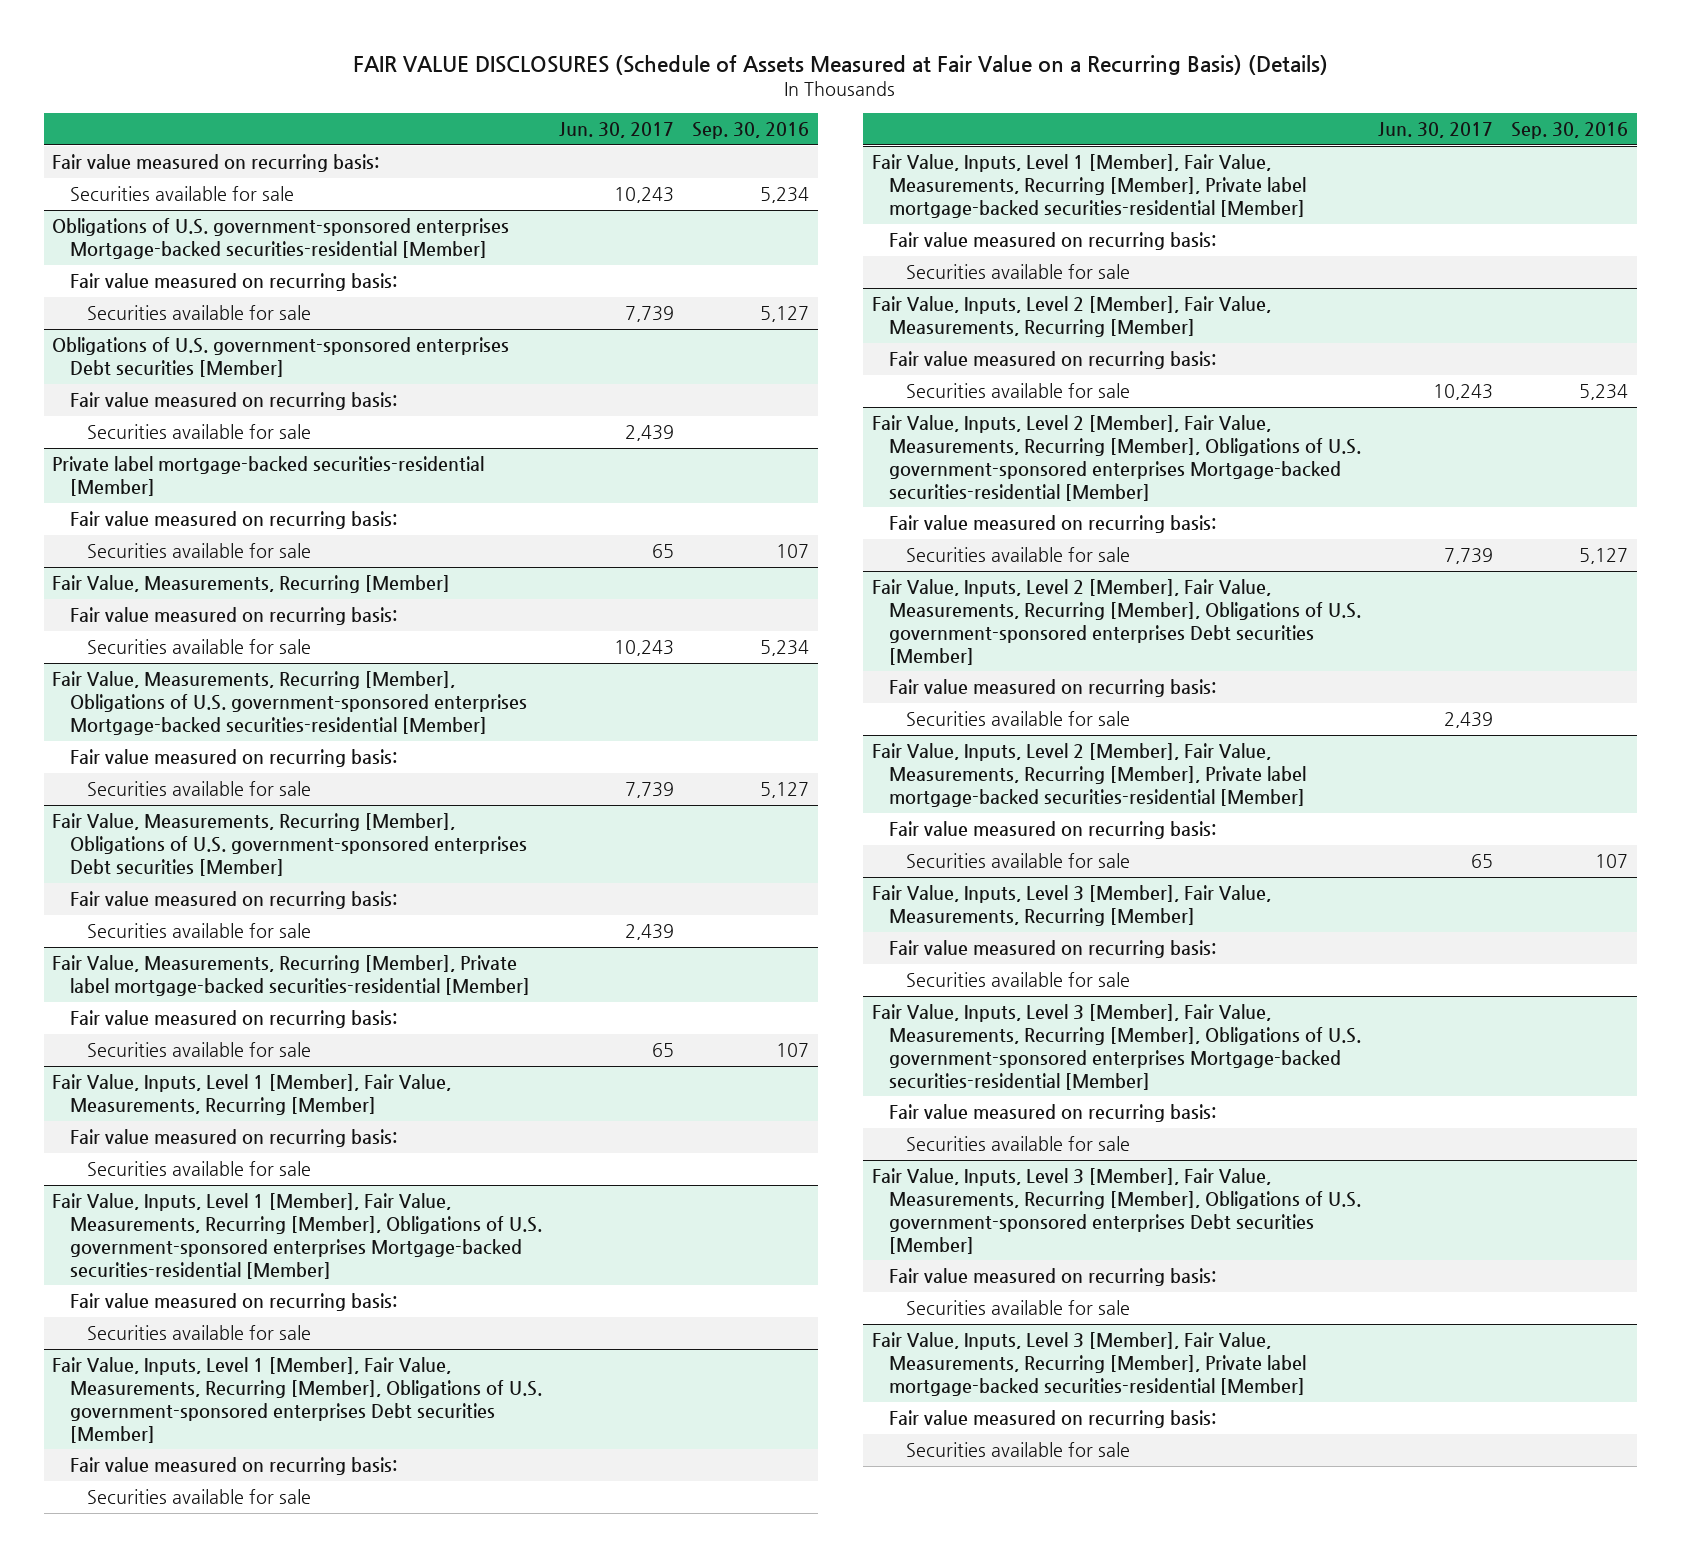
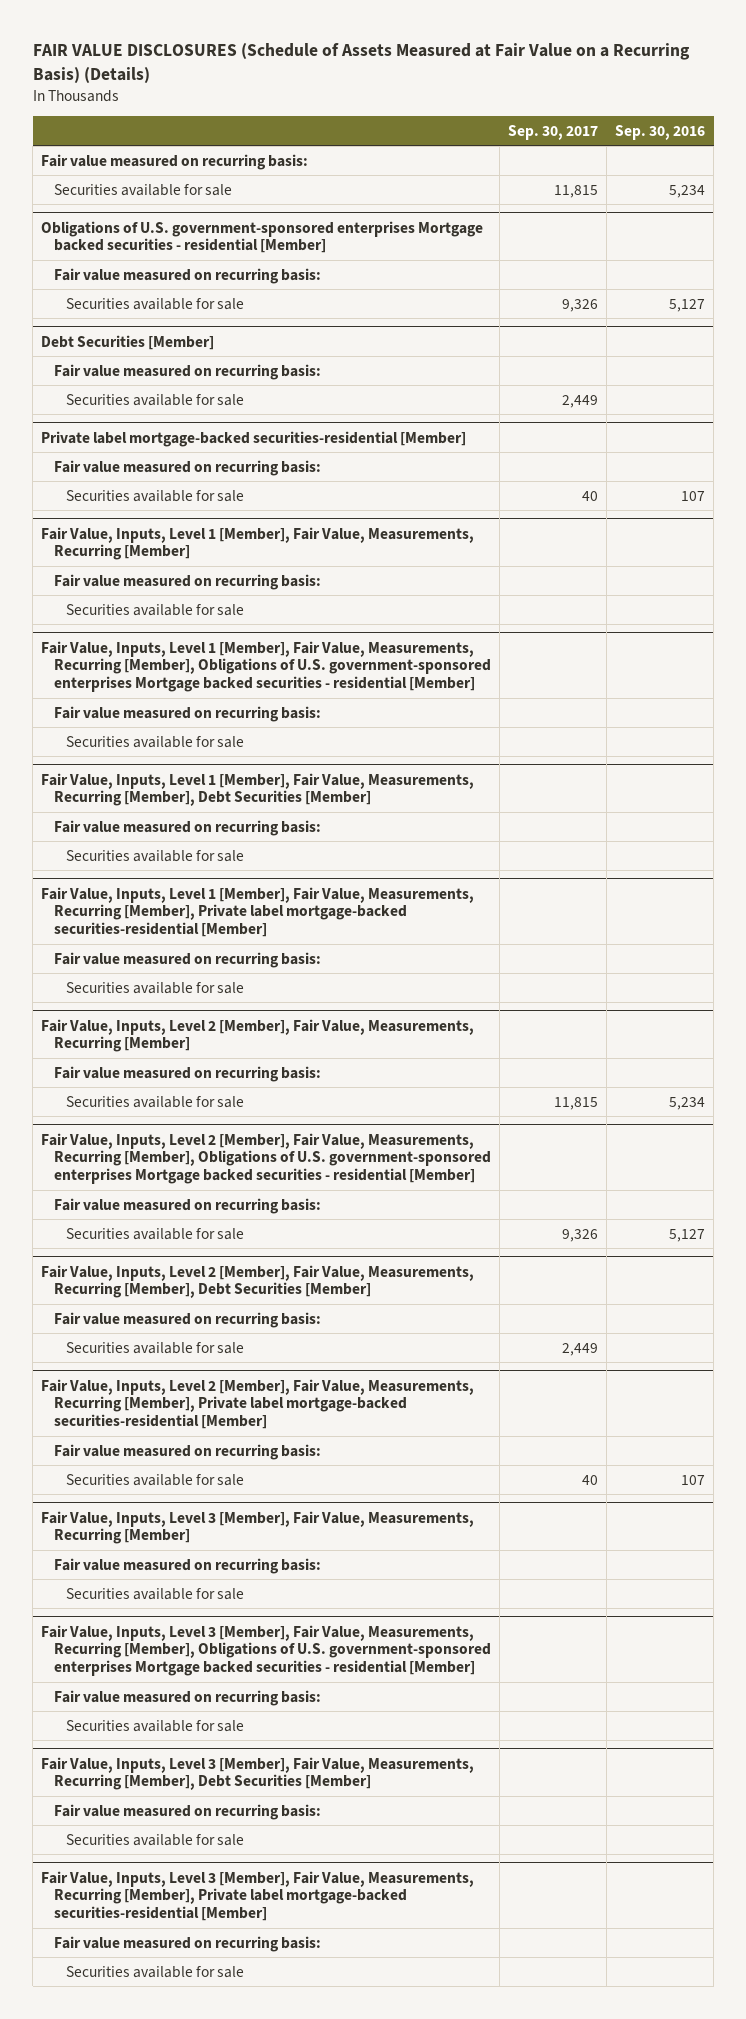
- | Jun. 30, 2017 | Sep. 30, 2016
+ | Sep. 30, 2017 | Sep. 30, 2016
- Obligations of U.S. government-sponsored enterprises Mortgage-backed securities-residential [Member]
+ Obligations of U.S. government-sponsored enterprises Mortgage backed securities - residential [Member]
- Obligations of U.S. government-sponsored enterprises Debt securities [Member]
+ Debt Securities [Member]
- Fair Value, Measurements, Recurring [Member]
- Fair value measured on recurring basis:
- Securities available for sale | 10,243 | 5,234
- Fair Value, Measurements, Recurring [Member], Obligations of U.S. government-sponsored enterprises Mortgage-backed securities-residential [Member]
- Fair value measured on recurring basis:
- Securities available for sale | 7,739 | 5,127
- Fair Value, Measurements, Recurring [Member], Obligations of U.S. government-sponsored enterprises Debt securities [Member]
- Fair value measured on recurring basis:
- Securities available for sale | 2,439 |
- Fair Value, Measurements, Recurring [Member], Private label mortgage-backed securities-residential [Member]
- Fair value measured on recurring basis:
- Securities available for sale | 65 | 107
- Fair Value, Inputs, Level 1 [Member], Fair Value, Measurements, Recurring [Member], Obligations of U.S. government-sponsored enterprises Mortgage-backed securities-residential [Member]
+ Fair Value, Inputs, Level 1 [Member], Fair Value, Measurements, Recurring [Member], Obligations of U.S. government-sponsored enterprises Mortgage backed securities - residential [Member]
- Fair Value, Inputs, Level 1 [Member], Fair Value, Measurements, Recurring [Member], Obligations of U.S. government-sponsored enterprises Debt securities [Member]
+ Fair Value, Inputs, Level 1 [Member], Fair Value, Measurements, Recurring [Member], Debt Securities [Member]
- Fair Value, Inputs, Level 2 [Member], Fair Value, Measurements, Recurring [Member], Obligations of U.S. government-sponsored enterprises Mortgage-backed securities-residential [Member]
+ Fair Value, Inputs, Level 2 [Member], Fair Value, Measurements, Recurring [Member], Obligations of U.S. government-sponsored enterprises Mortgage backed securities - residential [Member]
- Fair Value, Inputs, Level 2 [Member], Fair Value, Measurements, Recurring [Member], Obligations of U.S. government-sponsored enterprises Debt securities [Member]
+ Fair Value, Inputs, Level 2 [Member], Fair Value, Measurements, Recurring [Member], Debt Securities [Member]
- Fair Value, Inputs, Level 3 [Member], Fair Value, Measurements, Recurring [Member], Obligations of U.S. government-sponsored enterprises Mortgage-backed securities-residential [Member]
+ Fair Value, Inputs, Level 3 [Member], Fair Value, Measurements, Recurring [Member], Obligations of U.S. government-sponsored enterprises Mortgage backed securities - residential [Member]
- Fair Value, Inputs, Level 3 [Member], Fair Value, Measurements, Recurring [Member], Obligations of U.S. government-sponsored enterprises Debt securities [Member]
+ Fair Value, Inputs, Level 3 [Member], Fair Value, Measurements, Recurring [Member], Debt Securities [Member]

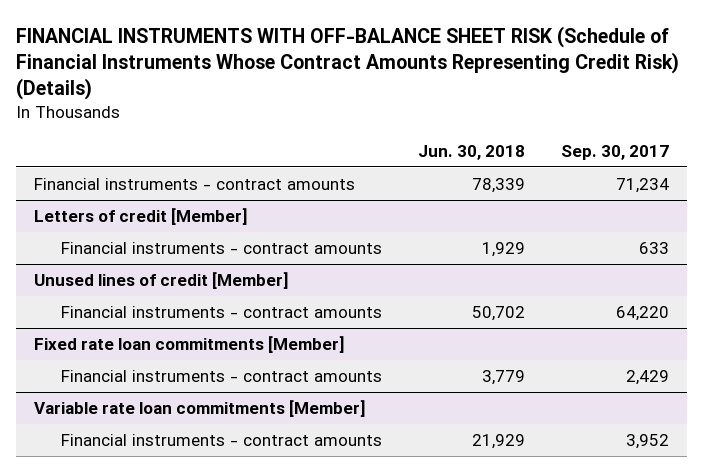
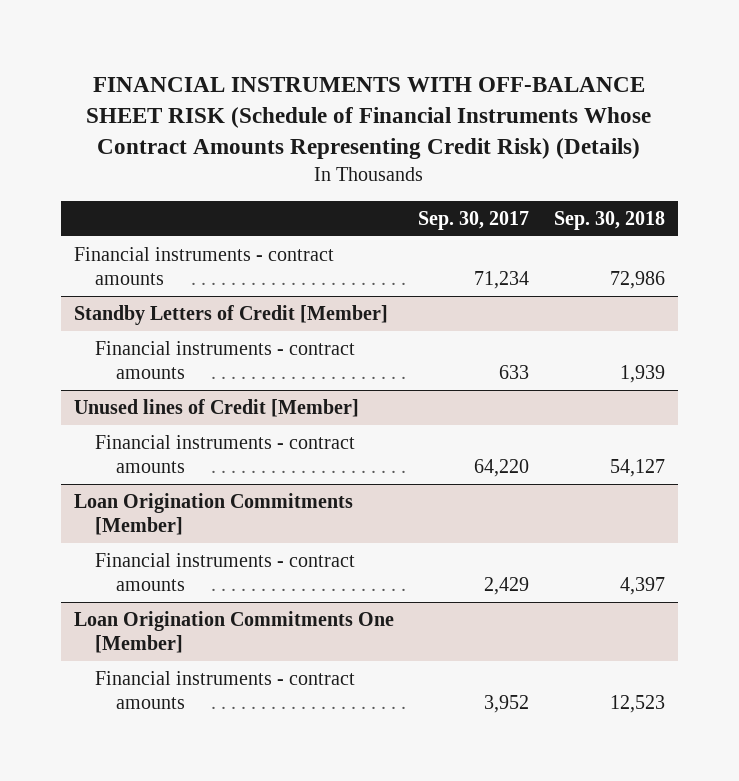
- | Jun. 30, 2018 | Sep. 30, 2017
+ | Sep. 30, 2017 | Sep. 30, 2018
- Letters of credit [Member]
+ Standby Letters of Credit [Member]
- Unused lines of credit [Member]
+ Unused lines of Credit [Member]
- Fixed rate loan commitments [Member]
+ Loan Origination Commitments [Member]
- Variable rate loan commitments [Member]
+ Loan Origination Commitments One [Member]

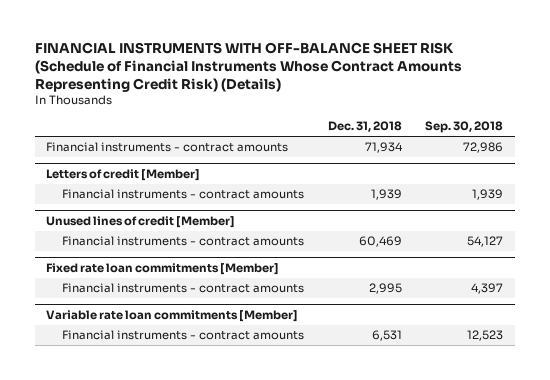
- | Sep. 30, 2017 | Sep. 30, 2018
+ | Dec. 31, 2018 | Sep. 30, 2018
- Standby Letters of Credit [Member]
+ Letters of credit [Member]
- Unused lines of Credit [Member]
+ Unused lines of credit [Member]
- Loan Origination Commitments [Member]
+ Fixed rate loan commitments [Member]
- Loan Origination Commitments One [Member]
+ Variable rate loan commitments [Member]

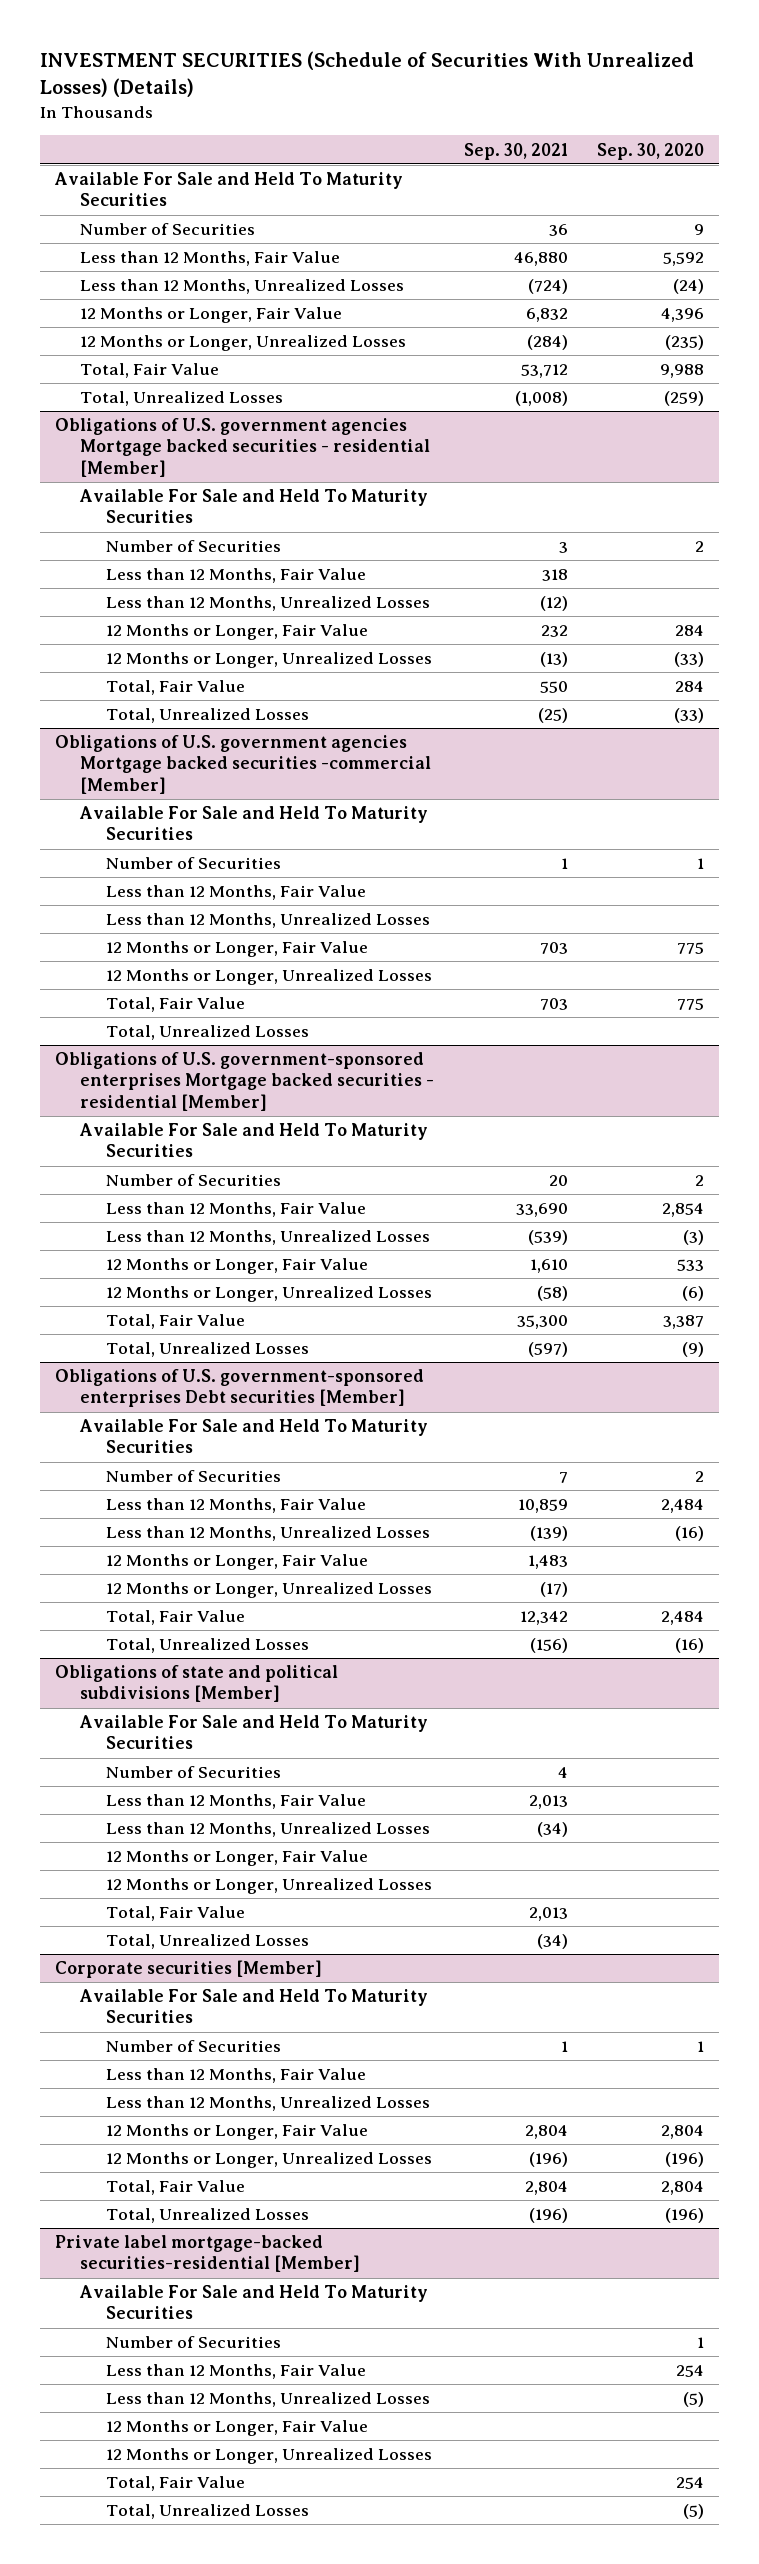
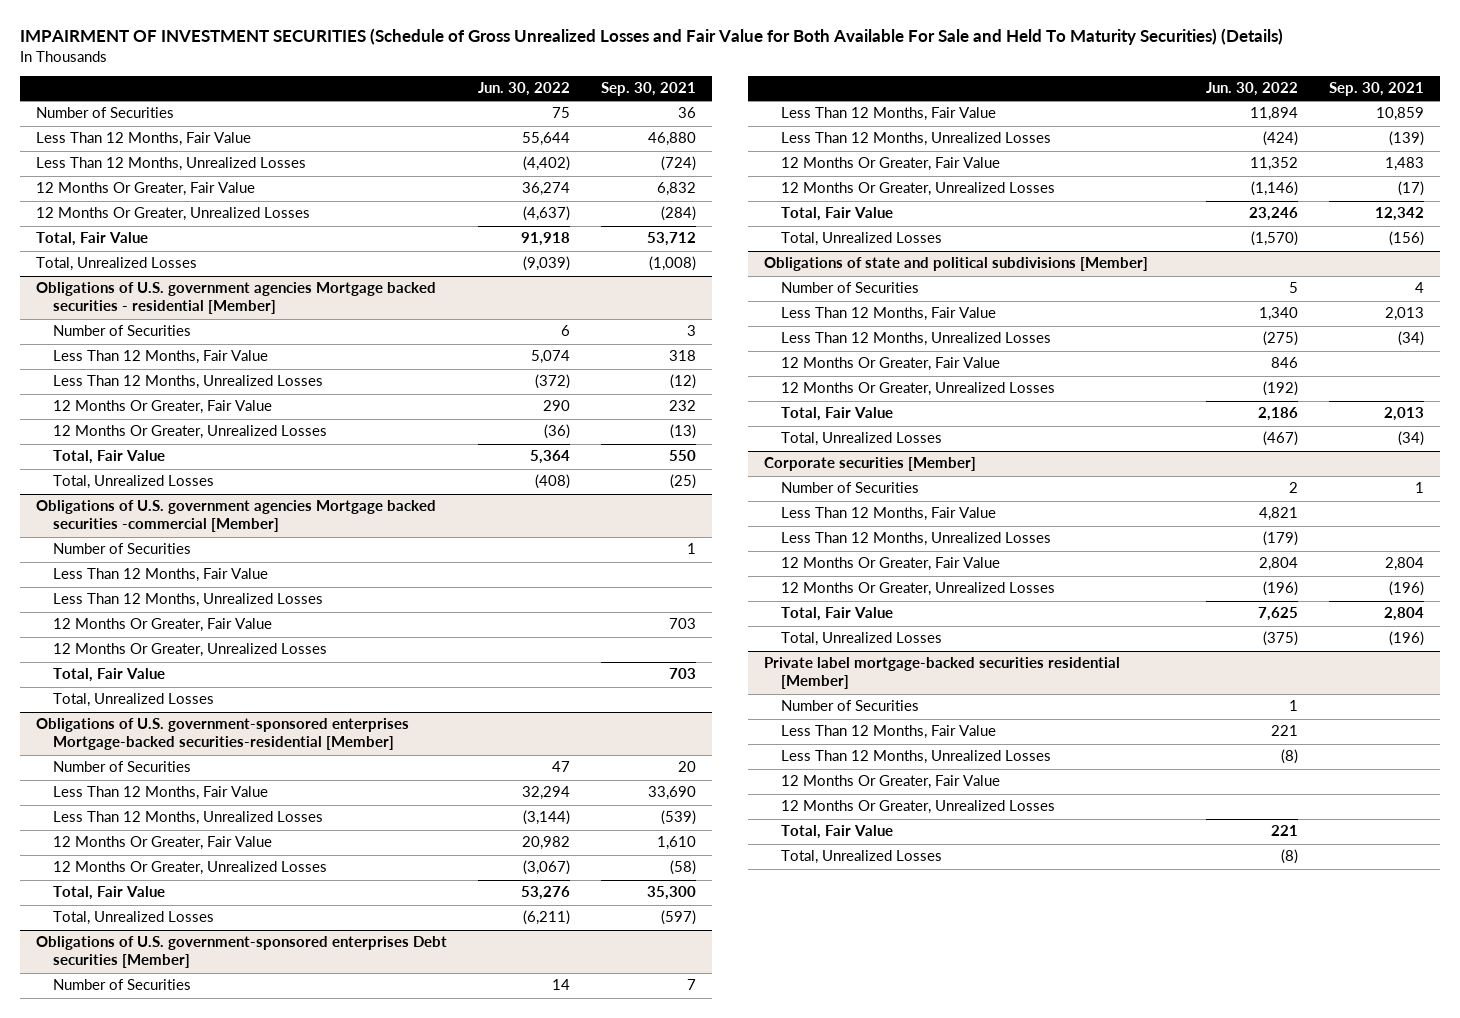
- INVESTMENT SECURITIES (Schedule of Securities With Unrealized Losses) (Details)
+ IMPAIRMENT OF INVESTMENT SECURITIES (Schedule of Gross Unrealized Losses and Fair Value for Both Available For Sale and Held To Maturity Securities) (Details)
- | Sep. 30, 2021 | Sep. 30, 2020
+ | Jun. 30, 2022 | Sep. 30, 2021
- Available For Sale and Held To Maturity Securities
- Less than 12 Months, Fair Value | 46,880 | 5,592
- Less than 12 Months, Unrealized Losses | (724) | (24)
- 12 Months or Longer, Fair Value | 6,832 | 4,396
- 12 Months or Longer, Unrealized Losses | (284) | (235)
+ Less Than 12 Months, Fair Value | 55,644 | 46,880
+ Less Than 12 Months, Unrealized Losses | (4,402) | (724)
+ 12 Months Or Greater, Fair Value | 36,274 | 6,832
+ 12 Months Or Greater, Unrealized Losses | (4,637) | (284)
@ Obligations of U.S. government agencies Mortgage backed securities - residential [Member]
- Available For Sale and Held To Maturity Securities
- Less than 12 Months, Fair Value | 318 |
- Less than 12 Months, Unrealized Losses | (12) |
- 12 Months or Longer, Fair Value | 232 | 284
- 12 Months or Longer, Unrealized Losses | (13) | (33)
+ Less Than 12 Months, Fair Value | 5,074 | 318
+ Less Than 12 Months, Unrealized Losses | (372) | (12)
+ 12 Months Or Greater, Fair Value | 290 | 232
+ 12 Months Or Greater, Unrealized Losses | (36) | (13)
@ Obligations of U.S. government agencies Mortgage backed securities -commercial [Member]
- Available For Sale and Held To Maturity Securities
- Less than 12 Months, Fair Value
- Less than 12 Months, Unrealized Losses
- 12 Months or Longer, Fair Value | 703 | 775
- 12 Months or Longer, Unrealized Losses
+ Less Than 12 Months, Fair Value
+ Less Than 12 Months, Unrealized Losses
+ 12 Months Or Greater, Fair Value | | 703
+ 12 Months Or Greater, Unrealized Losses
- Obligations of U.S. government-sponsored enterprises Mortgage backed securities - residential [Member]
- Available For Sale and Held To Maturity Securities
+ Obligations of U.S. government-sponsored enterprises Mortgage-backed securities-residential [Member]
- Less than 12 Months, Fair Value | 33,690 | 2,854
- Less than 12 Months, Unrealized Losses | (539) | (3)
- 12 Months or Longer, Fair Value | 1,610 | 533
- 12 Months or Longer, Unrealized Losses | (58) | (6)
+ Less Than 12 Months, Fair Value | 32,294 | 33,690
+ Less Than 12 Months, Unrealized Losses | (3,144) | (539)
+ 12 Months Or Greater, Fair Value | 20,982 | 1,610
+ 12 Months Or Greater, Unrealized Losses | (3,067) | (58)
@ Obligations of U.S. government-sponsored enterprises Debt securities [Member]
- Available For Sale and Held To Maturity Securities
- Less than 12 Months, Fair Value | 10,859 | 2,484
- Less than 12 Months, Unrealized Losses | (139) | (16)
- 12 Months or Longer, Fair Value | 1,483 |
- 12 Months or Longer, Unrealized Losses | (17) |
+ Less Than 12 Months, Fair Value | 11,894 | 10,859
+ Less Than 12 Months, Unrealized Losses | (424) | (139)
+ 12 Months Or Greater, Fair Value | 11,352 | 1,483
+ 12 Months Or Greater, Unrealized Losses | (1,146) | (17)
@ Obligations of state and political subdivisions [Member]
- Available For Sale and Held To Maturity Securities
- Less than 12 Months, Fair Value | 2,013 |
- Less than 12 Months, Unrealized Losses | (34) |
- 12 Months or Longer, Fair Value
- 12 Months or Longer, Unrealized Losses
+ Less Than 12 Months, Fair Value | 1,340 | 2,013
+ Less Than 12 Months, Unrealized Losses | (275) | (34)
+ 12 Months Or Greater, Fair Value | 846 |
+ 12 Months Or Greater, Unrealized Losses | (192) |
@ Corporate securities [Member]
- Available For Sale and Held To Maturity Securities
- Less than 12 Months, Fair Value
- Less than 12 Months, Unrealized Losses
- 12 Months or Longer, Fair Value | 2,804 | 2,804
- 12 Months or Longer, Unrealized Losses | (196) | (196)
+ Less Than 12 Months, Fair Value | 4,821 |
+ Less Than 12 Months, Unrealized Losses | (179) |
+ 12 Months Or Greater, Fair Value | 2,804 | 2,804
+ 12 Months Or Greater, Unrealized Losses | (196) | (196)
- Private label mortgage-backed securities-residential [Member]
- Available For Sale and Held To Maturity Securities
+ Private label mortgage-backed securities residential [Member]
- Less than 12 Months, Fair Value | | 254
- Less than 12 Months, Unrealized Losses | | (5)
- 12 Months or Longer, Fair Value
- 12 Months or Longer, Unrealized Losses
+ Less Than 12 Months, Fair Value | 221 |
+ Less Than 12 Months, Unrealized Losses | (8) |
+ 12 Months Or Greater, Fair Value
+ 12 Months Or Greater, Unrealized Losses

